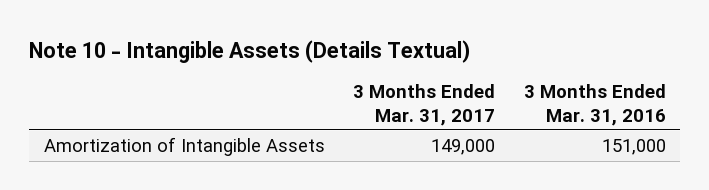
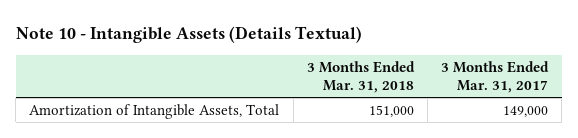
- | 3 Months Ended Mar. 31, 2017 | 3 Months Ended Mar. 31, 2016
+ | 3 Months Ended Mar. 31, 2018 | 3 Months Ended Mar. 31, 2017
- Amortization of Intangible Assets | 149,000 | 151,000
+ Amortization of Intangible Assets, Total | 151,000 | 149,000

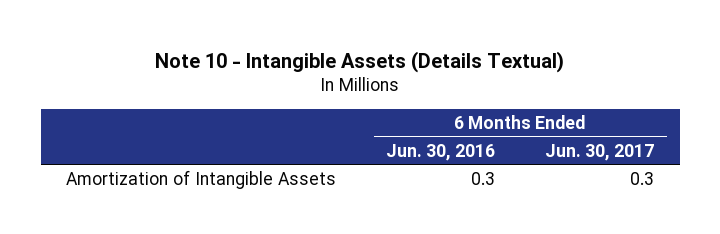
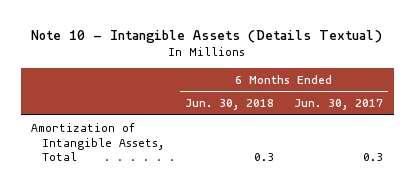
- | 6 Months Ended Jun. 30, 2016 | 6 Months Ended Jun. 30, 2017
+ | 6 Months Ended Jun. 30, 2018 | 6 Months Ended Jun. 30, 2017
- Amortization of Intangible Assets | 0.3 | 0.3
+ Amortization of Intangible Assets, Total | 0.3 | 0.3

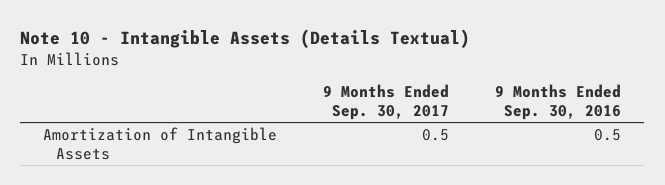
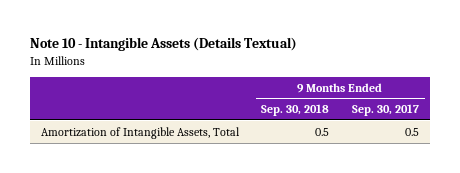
- | 9 Months Ended Sep. 30, 2017 | 9 Months Ended Sep. 30, 2016
+ | 9 Months Ended Sep. 30, 2018 | 9 Months Ended Sep. 30, 2017
- Amortization of Intangible Assets | 0.5 | 0.5
+ Amortization of Intangible Assets, Total | 0.5 | 0.5

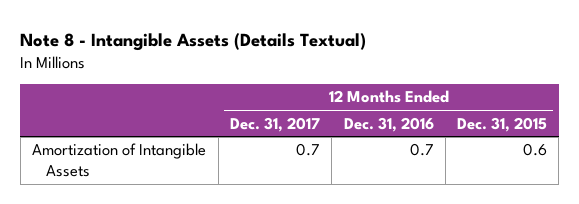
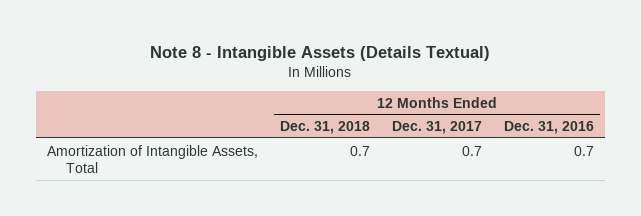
- | 12 Months Ended Dec. 31, 2017 | 12 Months Ended Dec. 31, 2016 | 12 Months Ended Dec. 31, 2015
+ | 12 Months Ended Dec. 31, 2018 | 12 Months Ended Dec. 31, 2017 | 12 Months Ended Dec. 31, 2016
- Amortization of Intangible Assets | 0.7 | 0.7 | 0.6
+ Amortization of Intangible Assets, Total | 0.7 | 0.7 | 0.7

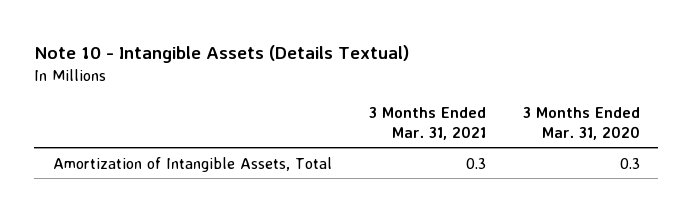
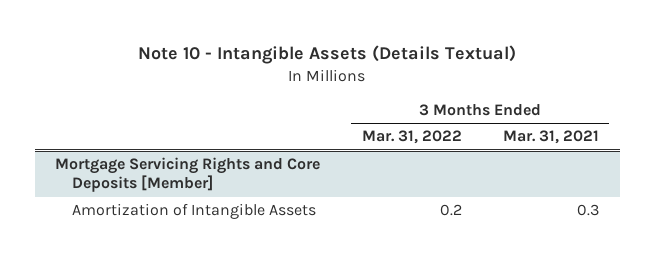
- | 3 Months Ended Mar. 31, 2021 | 3 Months Ended Mar. 31, 2020
+ | 3 Months Ended Mar. 31, 2022 | 3 Months Ended Mar. 31, 2021
- Amortization of Intangible Assets, Total | 0.3 | 0.3
+ Mortgage Servicing Rights and Core Deposits [Member]
+ Amortization of Intangible Assets | 0.2 | 0.3

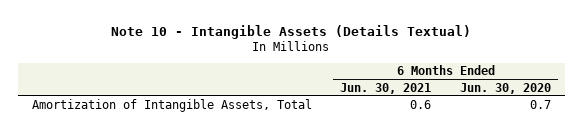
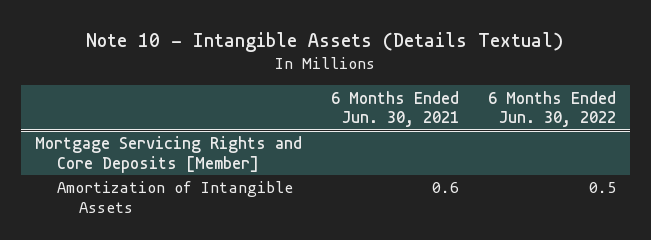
- | 6 Months Ended Jun. 30, 2021 | 6 Months Ended Jun. 30, 2020
+ | 6 Months Ended Jun. 30, 2021 | 6 Months Ended Jun. 30, 2022
- Amortization of Intangible Assets, Total | 0.6 | 0.7
+ Mortgage Servicing Rights and Core Deposits [Member]
+ Amortization of Intangible Assets | 0.6 | 0.5

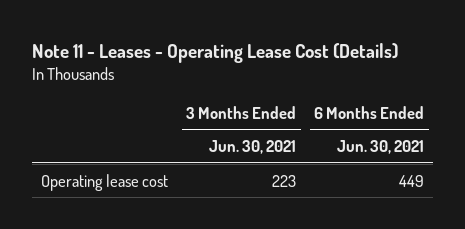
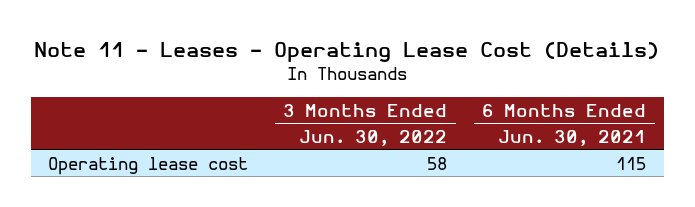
- | 3 Months Ended Jun. 30, 2021 | 6 Months Ended Jun. 30, 2021
+ | 3 Months Ended Jun. 30, 2022 | 6 Months Ended Jun. 30, 2021
- Operating lease cost | 223 | 449
+ Operating lease cost | 58 | 115

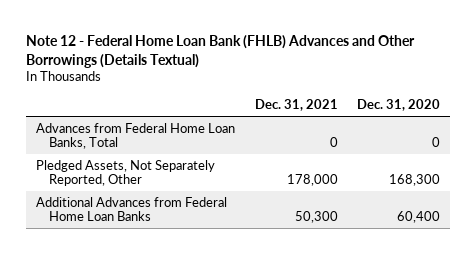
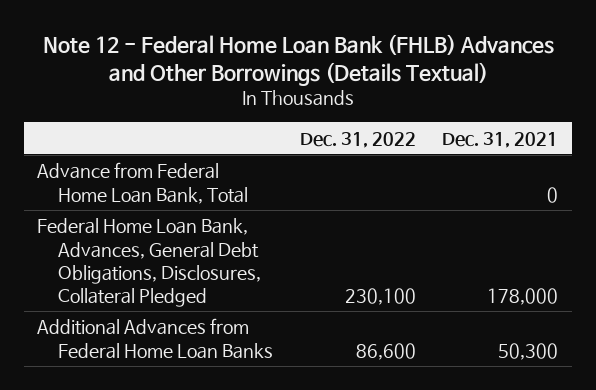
- | Dec. 31, 2021 | Dec. 31, 2020
+ | Dec. 31, 2022 | Dec. 31, 2021
- Advances from Federal Home Loan Banks, Total | 0 | 0
- Pledged Assets, Not Separately Reported, Other | 178,000 | 168,300
+ Advance from Federal Home Loan Bank, Total | | 0
+ Federal Home Loan Bank, Advances, General Debt Obligations, Disclosures, Collateral Pledged | 230,100 | 178,000

